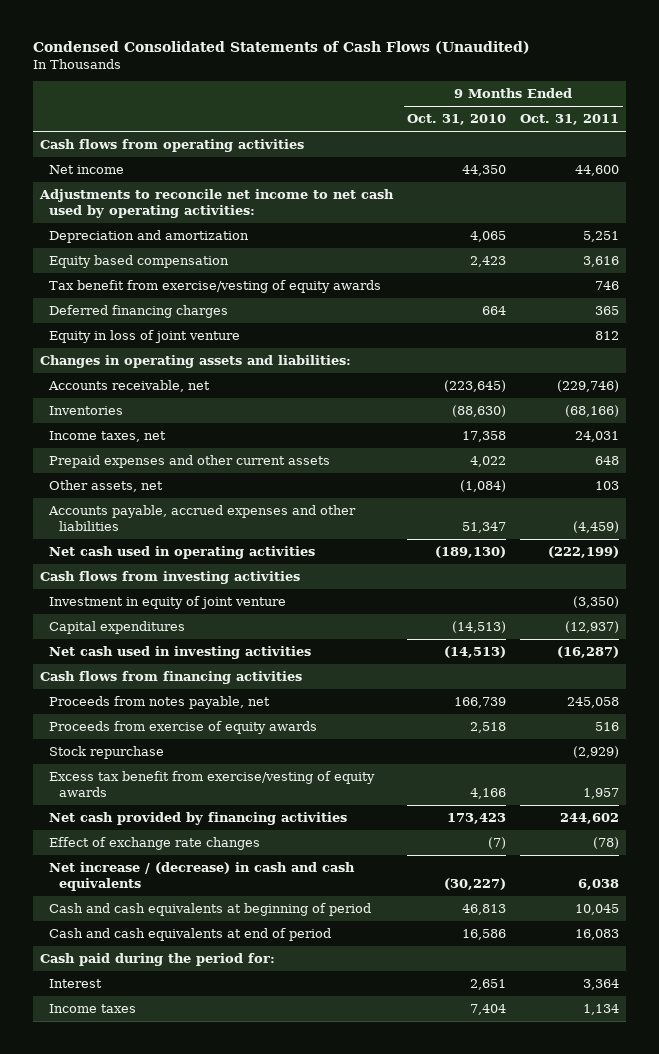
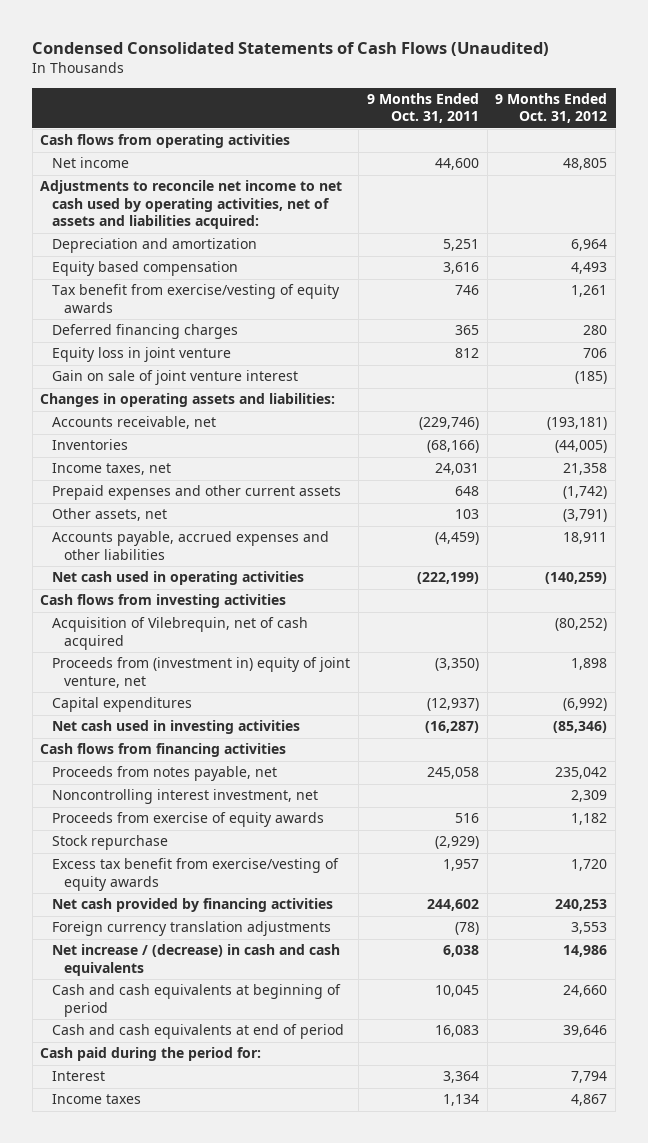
- | 9 Months Ended Oct. 31, 2010 | 9 Months Ended Oct. 31, 2011
+ | 9 Months Ended Oct. 31, 2011 | 9 Months Ended Oct. 31, 2012
- Adjustments to reconcile net income to net cash used by operating activities:
+ Adjustments to reconcile net income to net cash used by operating activities, net of assets and liabilities acquired:
- Equity in loss of joint venture | | 812
+ Equity loss in joint venture | 812 | 706
+ Gain on sale of joint venture interest | | (185)
- Investment in equity of joint venture | | (3,350)
+ Acquisition of Vilebrequin, net of cash acquired | | (80,252)
+ Proceeds from (investment in) equity of joint venture, net | (3,350) | 1,898
+ Noncontrolling interest investment, net | | 2,309
- Effect of exchange rate changes | (7) | (78)
+ Foreign currency translation adjustments | (78) | 3,553

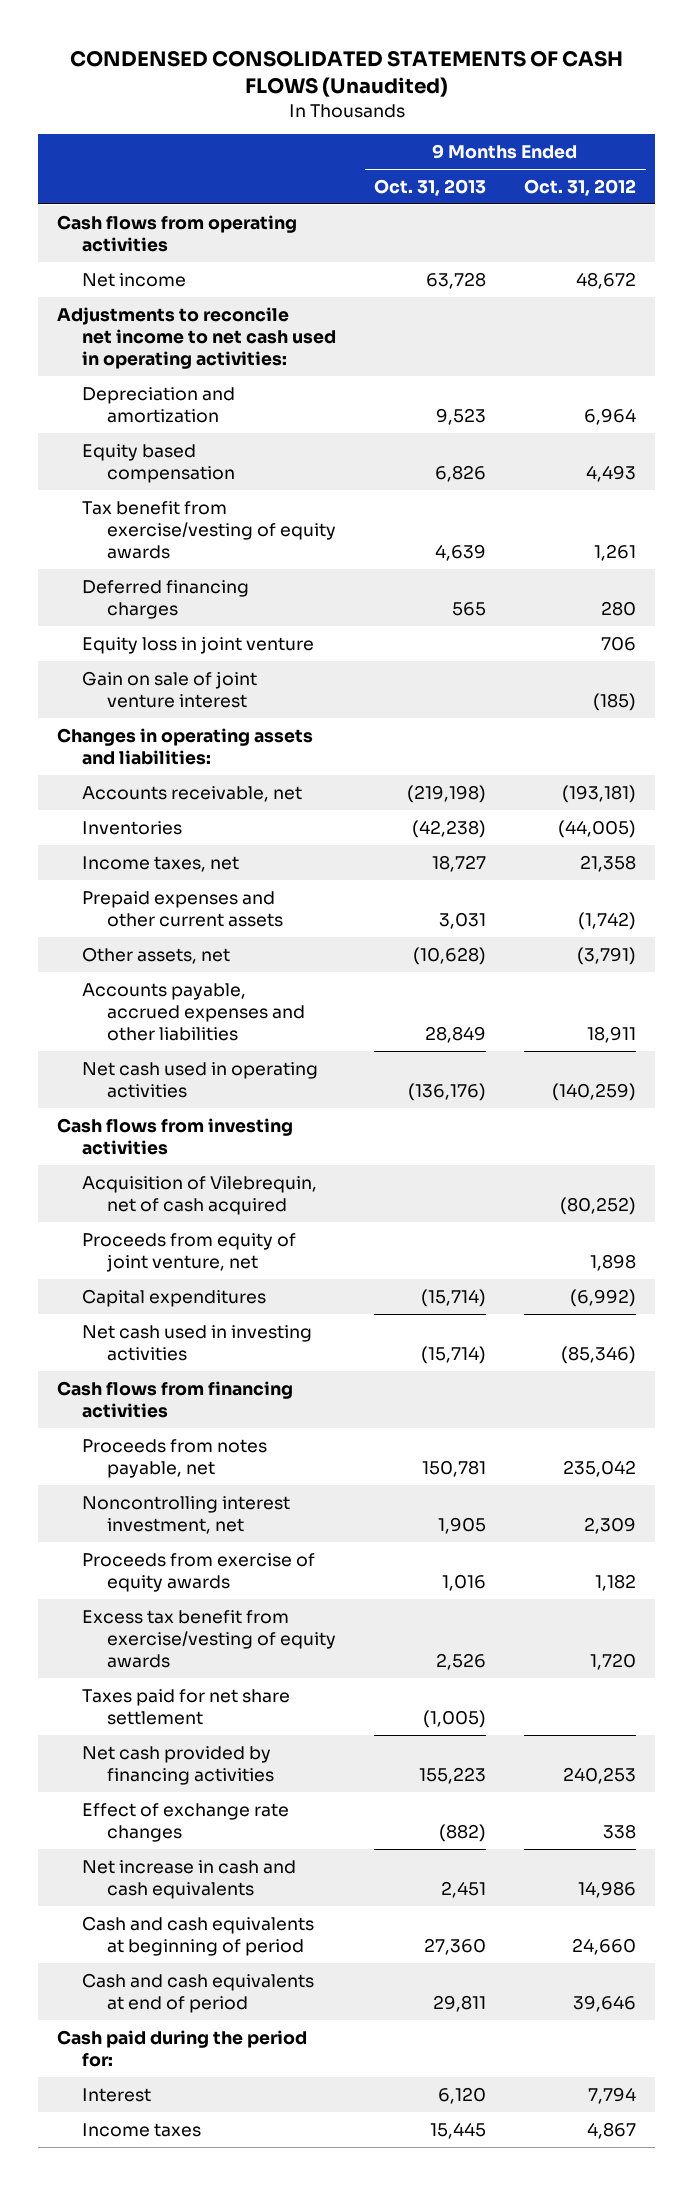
- Condensed Consolidated Statements of Cash Flows (Unaudited)
+ CONDENSED CONSOLIDATED STATEMENTS OF CASH FLOWS (Unaudited)
- | 9 Months Ended Oct. 31, 2011 | 9 Months Ended Oct. 31, 2012
+ | 9 Months Ended Oct. 31, 2013 | 9 Months Ended Oct. 31, 2012
- Net income | 44,600 | 48,805
- Adjustments to reconcile net income to net cash used by operating activities, net of assets and liabilities acquired:
+ Net income | 63,728 | 48,672
+ Adjustments to reconcile net income to net cash used in operating activities:
- Proceeds from (investment in) equity of joint venture, net | (3,350) | 1,898
+ Proceeds from equity of joint venture, net | | 1,898
- Stock repurchase | (2,929) |
+ Taxes paid for net share settlement | (1,005) |
- Foreign currency translation adjustments | (78) | 3,553
- Net increase / (decrease) in cash and cash equivalents | 6,038 | 14,986
+ Effect of exchange rate changes | (882) | 338
+ Net increase in cash and cash equivalents | 2,451 | 14,986

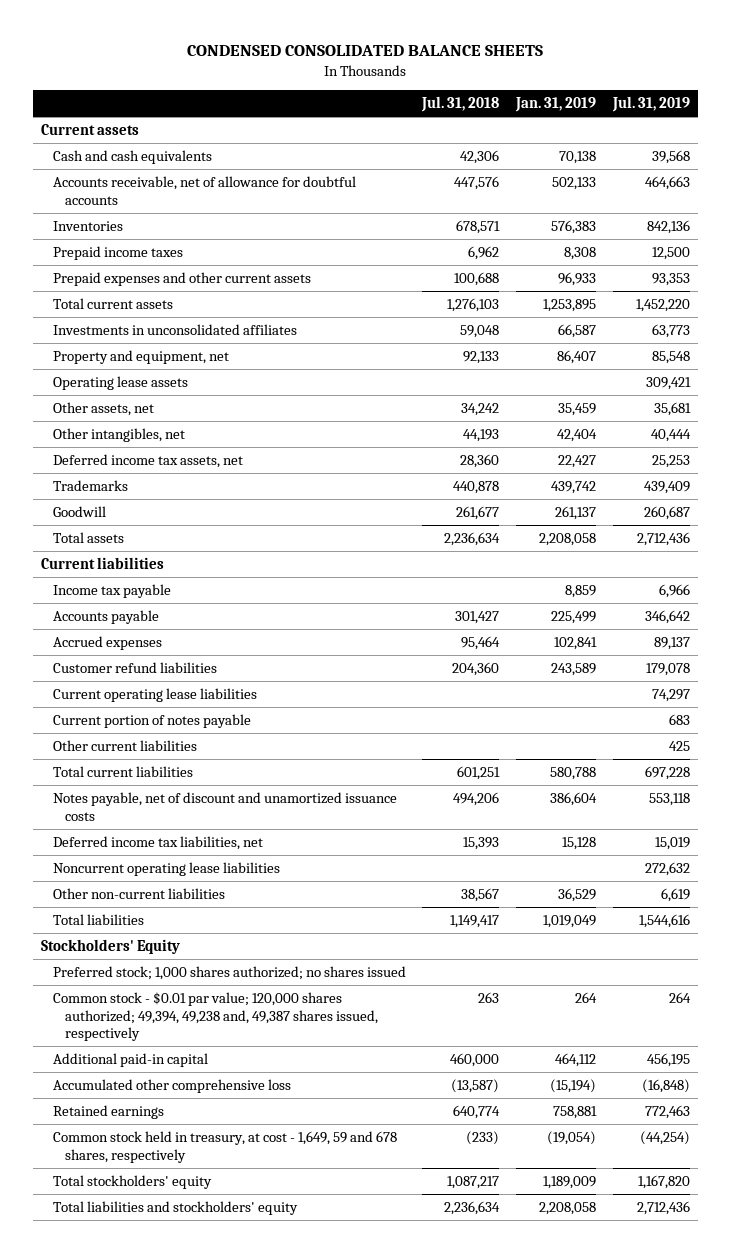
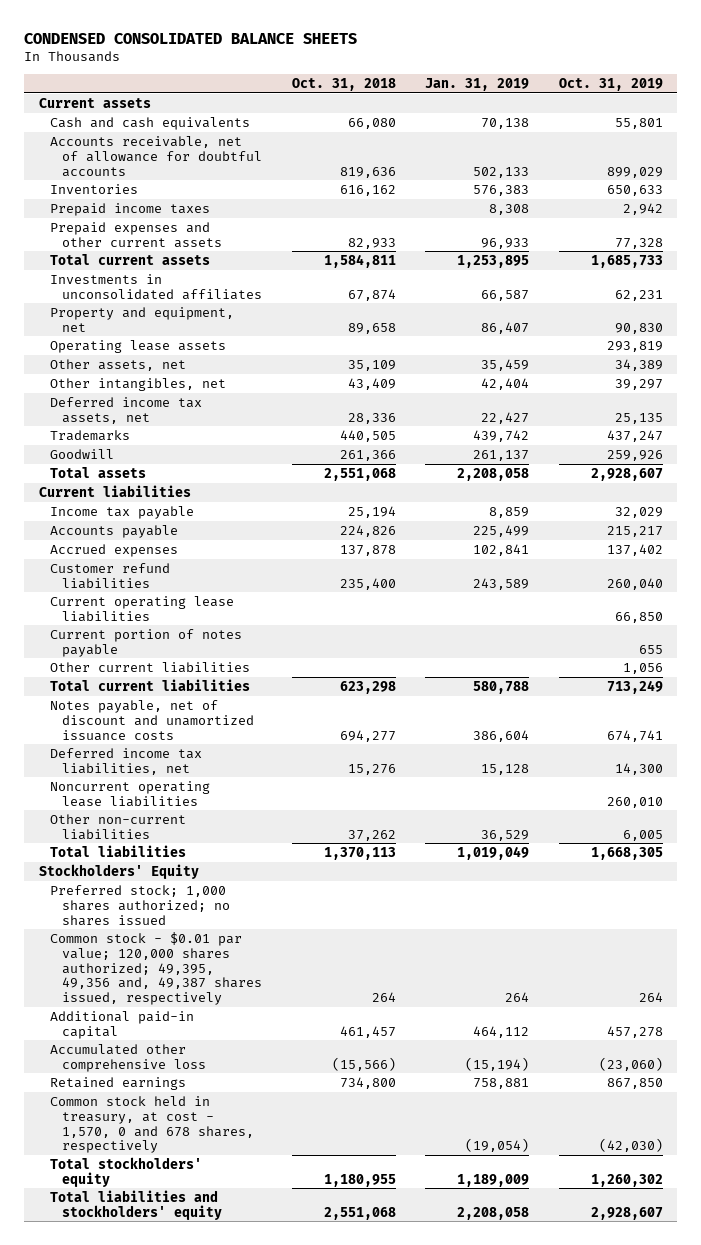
- | Jul. 31, 2018 | Jan. 31, 2019 | Jul. 31, 2019
+ | Oct. 31, 2018 | Jan. 31, 2019 | Oct. 31, 2019
- Common stock - $0.01 par value; 120,000 shares authorized; 49,394, 49,238 and, 49,387 shares issued, respectively | 263 | 264 | 264
+ Common stock - $0.01 par value; 120,000 shares authorized; 49,395, 49,356 and, 49,387 shares issued, respectively | 264 | 264 | 264
- Common stock held in treasury, at cost - 1,649, 59 and 678 shares, respectively | (233) | (19,054) | (44,254)
+ Common stock held in treasury, at cost - 1,570, 0 and 678 shares, respectively | | (19,054) | (42,030)

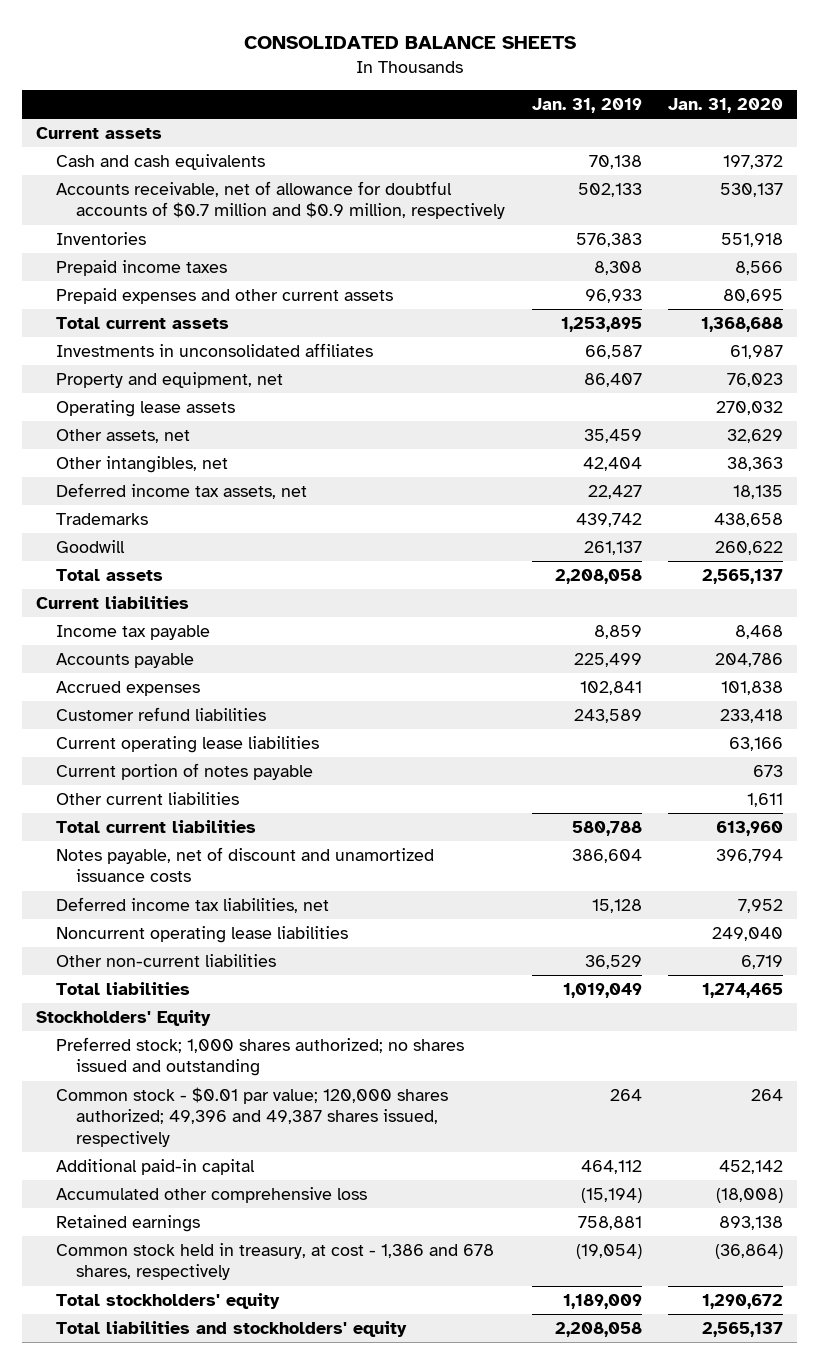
- CONDENSED CONSOLIDATED BALANCE SHEETS
+ CONSOLIDATED BALANCE SHEETS
- | Oct. 31, 2018 | Jan. 31, 2019 | Oct. 31, 2019
+ | Jan. 31, 2019 | Jan. 31, 2020
- Accounts receivable, net of allowance for doubtful accounts | 819,636 | 502,133 | 899,029
+ Accounts receivable, net of allowance for doubtful accounts of $0.7 million and $0.9 million, respectively | 502,133 | 530,137
- Preferred stock; 1,000 shares authorized; no shares issued
- Common stock - $0.01 par value; 120,000 shares authorized; 49,395, 49,356 and, 49,387 shares issued, respectively | 264 | 264 | 264
+ Preferred stock; 1,000 shares authorized; no shares issued and outstanding
+ Common stock - $0.01 par value; 120,000 shares authorized; 49,396 and 49,387 shares issued, respectively | 264 | 264
- Common stock held in treasury, at cost - 1,570, 0 and 678 shares, respectively | | (19,054) | (42,030)
+ Common stock held in treasury, at cost - 1,386 and 678 shares, respectively | (19,054) | (36,864)

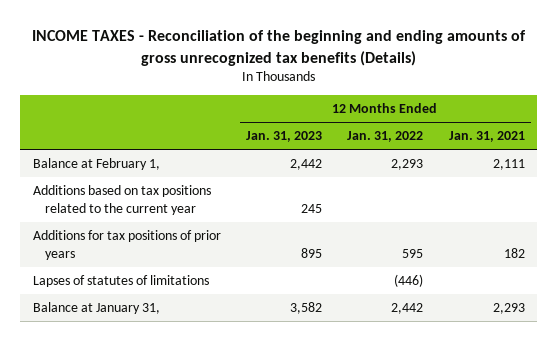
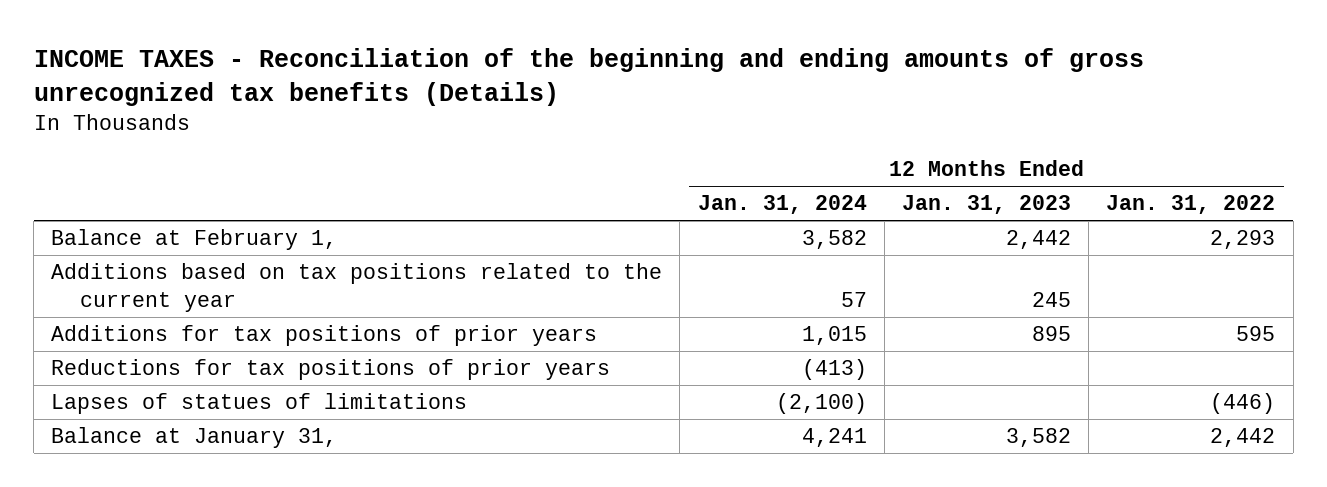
- | 12 Months Ended Jan. 31, 2023 | 12 Months Ended Jan. 31, 2022 | 12 Months Ended Jan. 31, 2021
+ | 12 Months Ended Jan. 31, 2024 | 12 Months Ended Jan. 31, 2023 | 12 Months Ended Jan. 31, 2022
- Lapses of statutes of limitations | | (446) |
+ Reductions for tax positions of prior years | (413) | |
+ Lapses of statues of limitations | (2,100) | | (446)

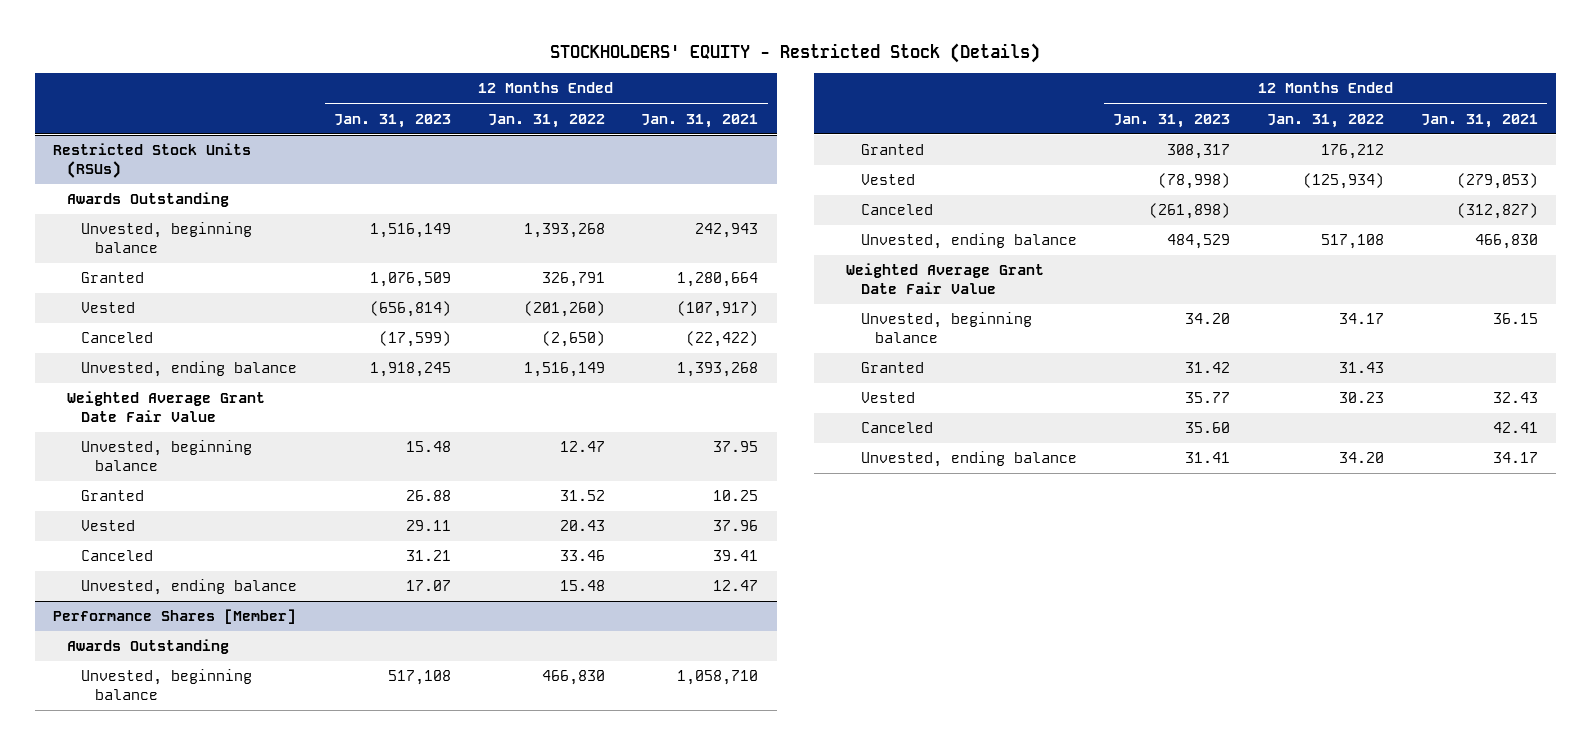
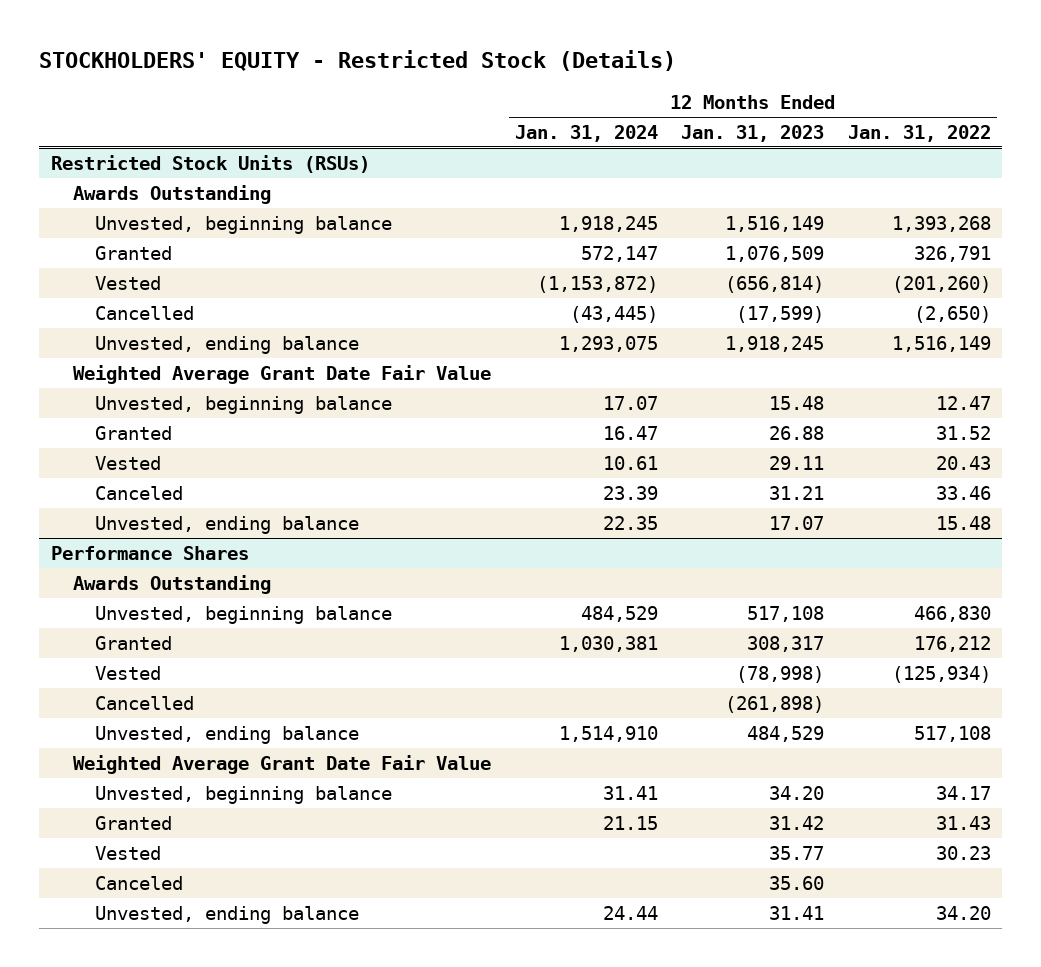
- | 12 Months Ended Jan. 31, 2023 | 12 Months Ended Jan. 31, 2022 | 12 Months Ended Jan. 31, 2021
+ | 12 Months Ended Jan. 31, 2024 | 12 Months Ended Jan. 31, 2023 | 12 Months Ended Jan. 31, 2022
@ Restricted Stock Units (RSUs)
- Canceled | (17,599) | (2,650) | (22,422)
+ Cancelled | (43,445) | (17,599) | (2,650)
- Performance Shares [Member]
+ Performance Shares
- Canceled | (261,898) | | (312,827)
+ Cancelled | | (261,898) |

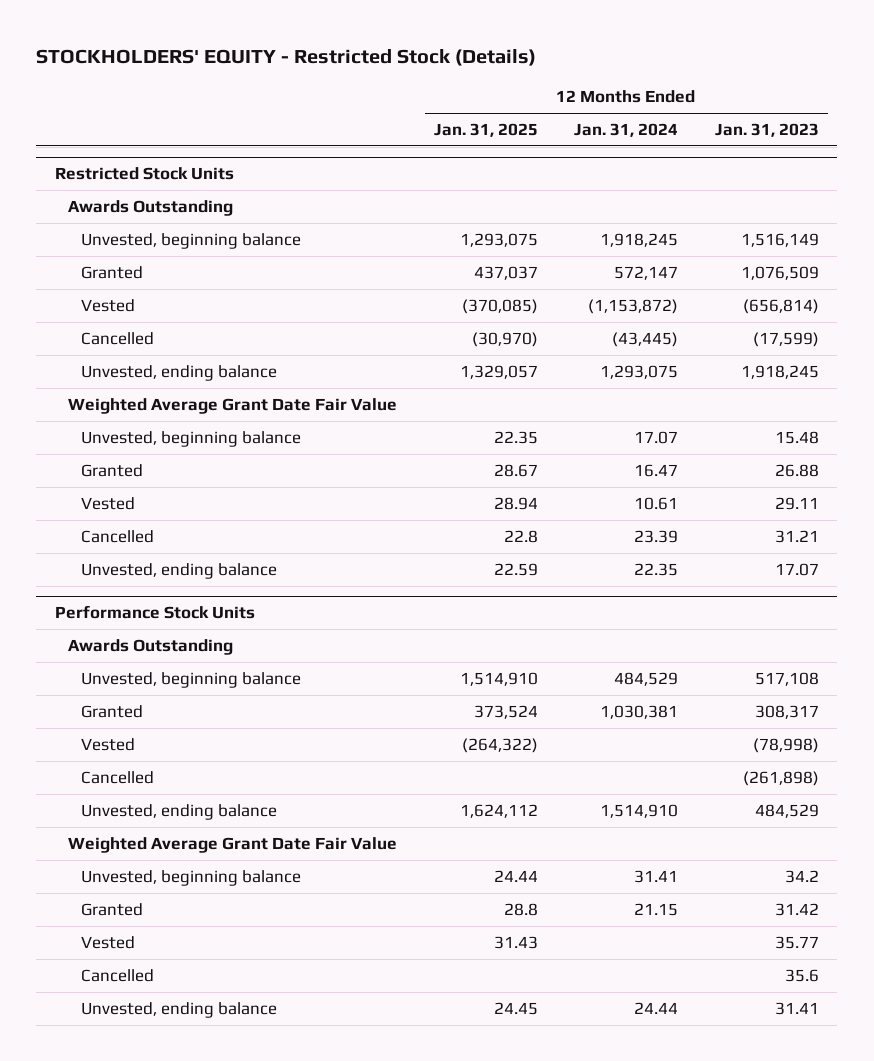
- | 12 Months Ended Jan. 31, 2024 | 12 Months Ended Jan. 31, 2023 | 12 Months Ended Jan. 31, 2022
+ | 12 Months Ended Jan. 31, 2025 | 12 Months Ended Jan. 31, 2024 | 12 Months Ended Jan. 31, 2023
- Restricted Stock Units (RSUs)
+ Restricted Stock Units
- Canceled | 23.39 | 31.21 | 33.46
+ Cancelled | 22.8 | 23.39 | 31.21
- Performance Shares
+ Performance Stock Units
- Unvested, beginning balance | 31.41 | 34.20 | 34.17
+ Unvested, beginning balance | 24.44 | 31.41 | 34.2
- Canceled | | 35.60 |
+ Cancelled | | | 35.6

